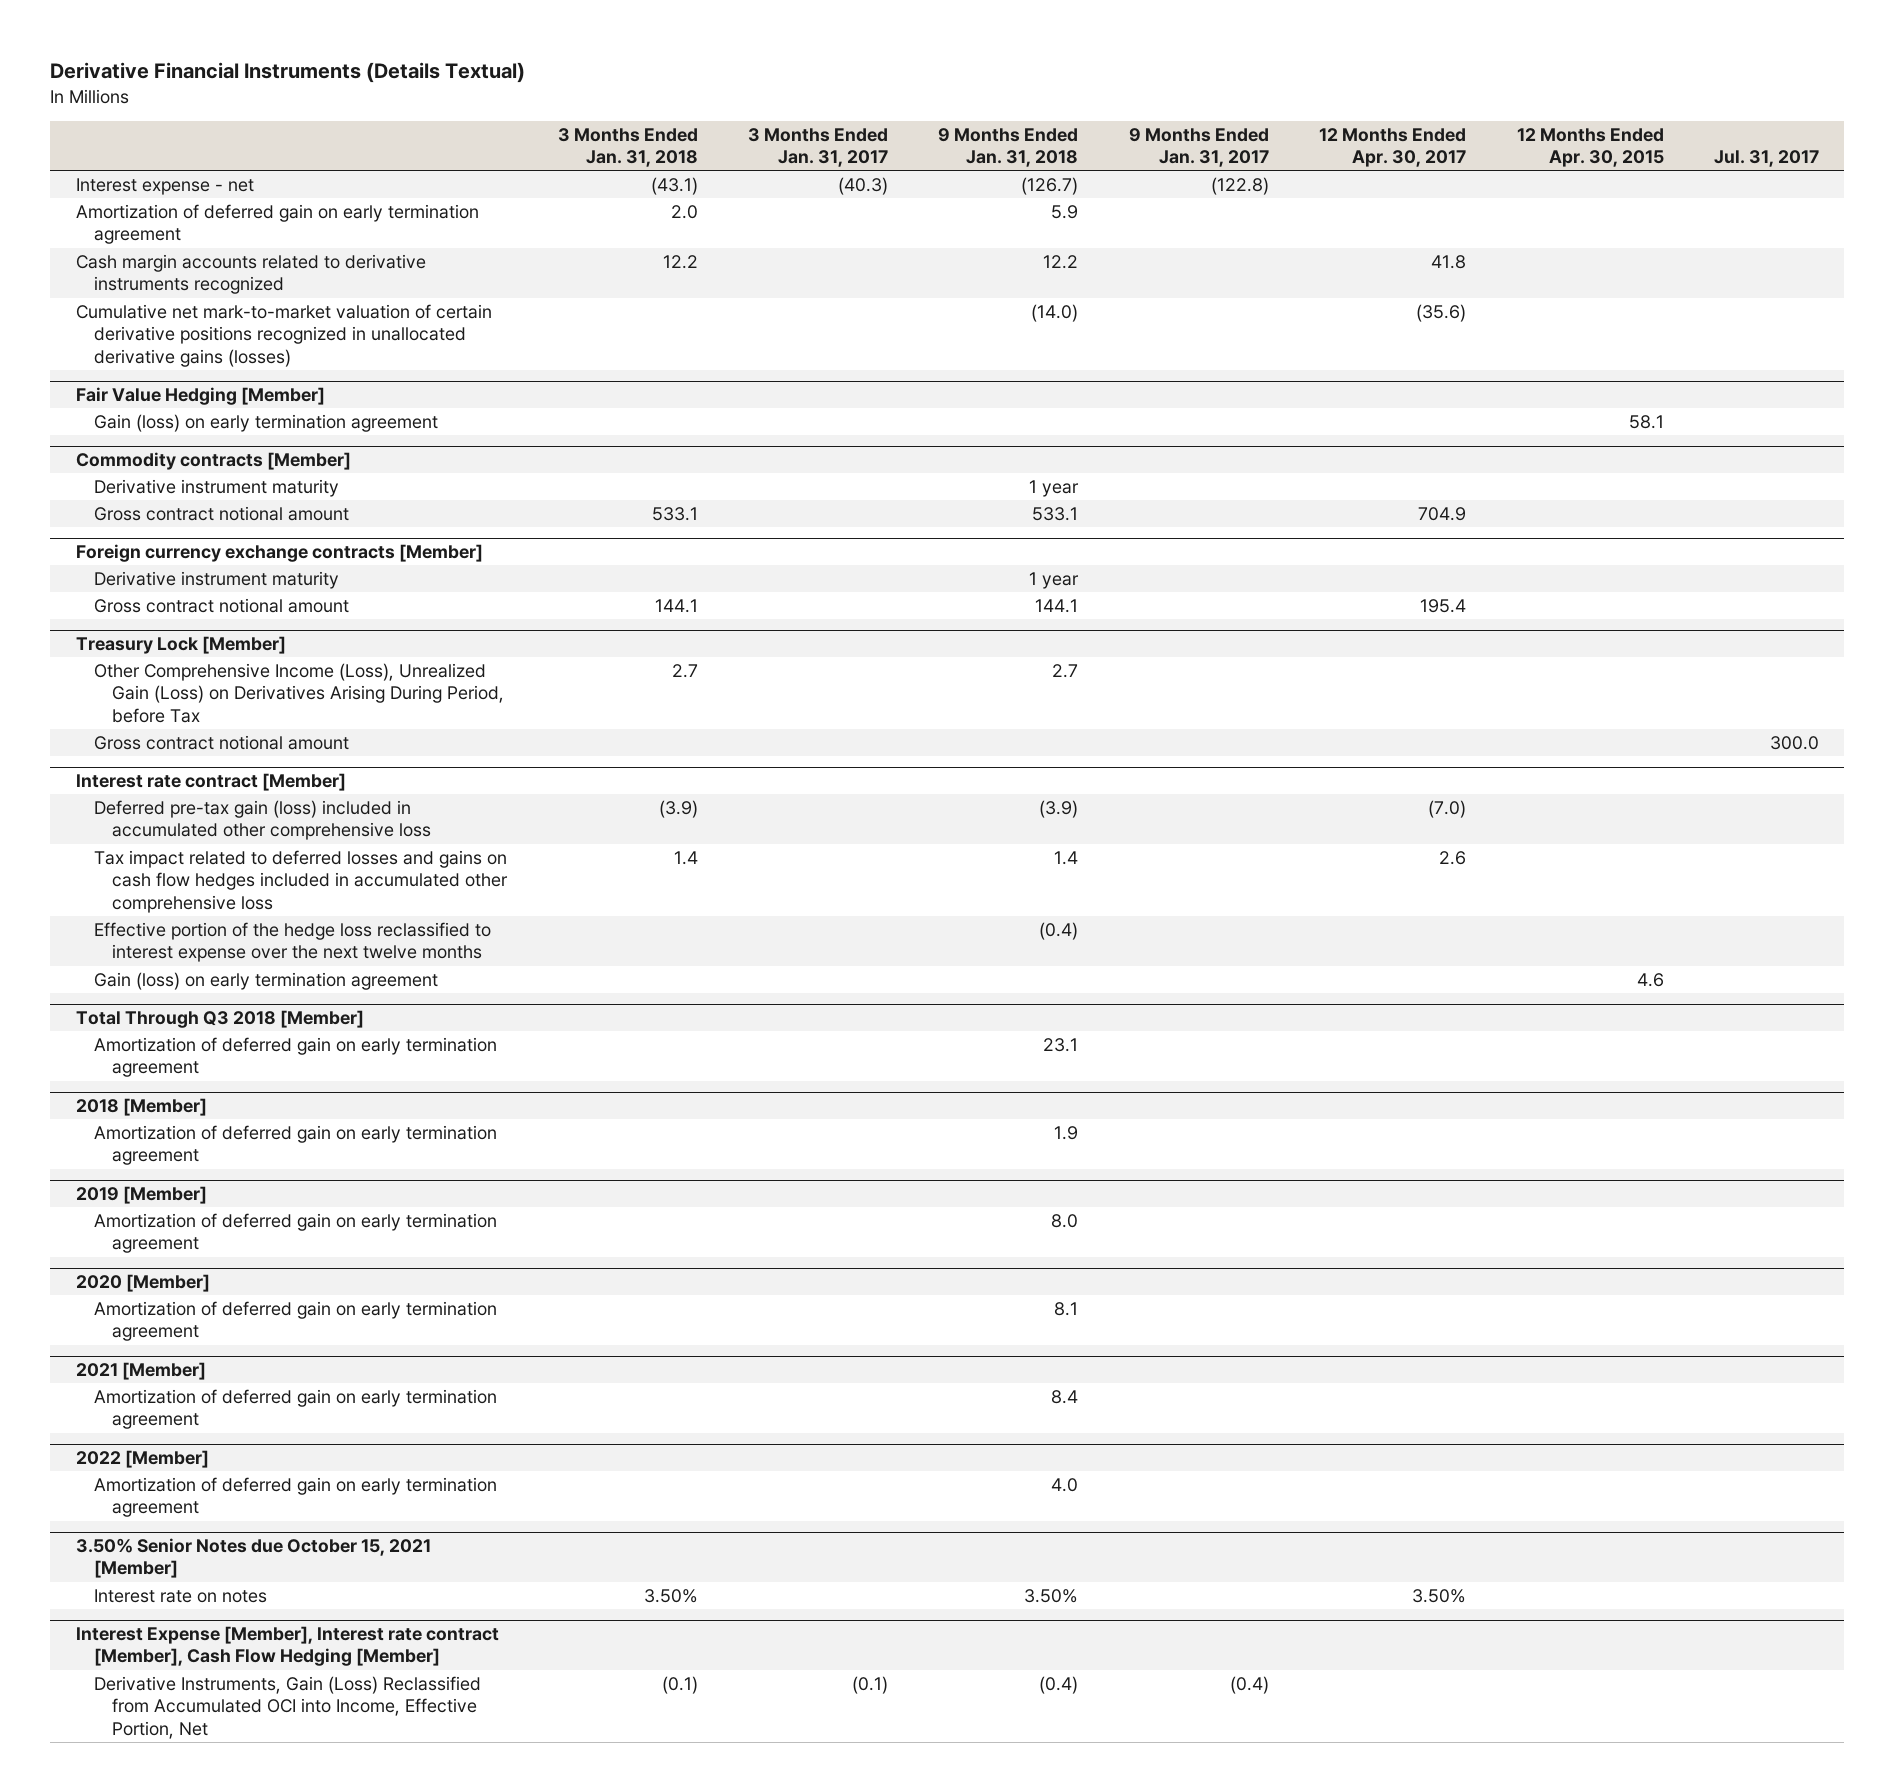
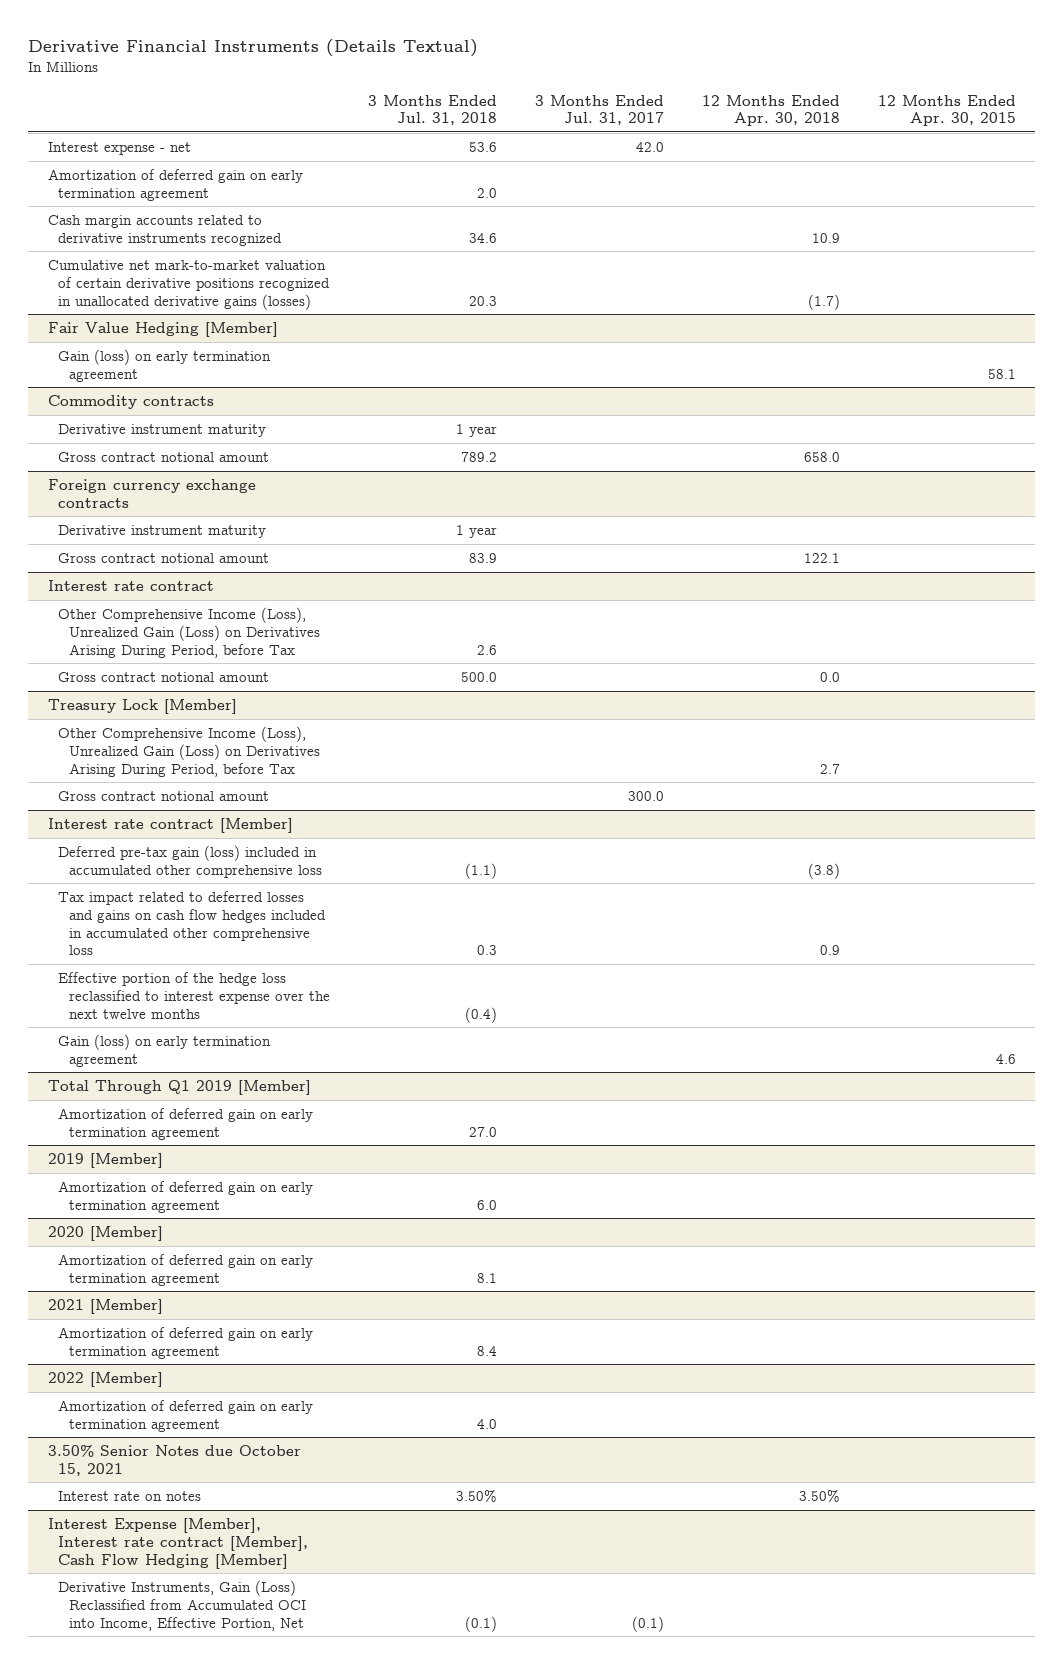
- | 3 Months Ended Jan. 31, 2018 | 3 Months Ended Jan. 31, 2017 | 9 Months Ended Jan. 31, 2018 | 9 Months Ended Jan. 31, 2017 | 12 Months Ended Apr. 30, 2017 | 12 Months Ended Apr. 30, 2015 | Jul. 31, 2017
+ | 3 Months Ended Jul. 31, 2018 | 3 Months Ended Jul. 31, 2017 | 12 Months Ended Apr. 30, 2018 | 12 Months Ended Apr. 30, 2015
- Commodity contracts [Member]
+ Commodity contracts
- Foreign currency exchange contracts [Member]
+ Foreign currency exchange contracts
+ Interest rate contract
+ Other Comprehensive Income (Loss), Unrealized Gain (Loss) on Derivatives Arising During Period, before Tax | 2.6 | | |
+ Gross contract notional amount | 500.0 | | 0.0 |
- Total Through Q3 2018 [Member]
- Amortization of deferred gain on early termination agreement | | | 23.1 | | | |
- 2018 [Member]
- Amortization of deferred gain on early termination agreement | | | 1.9 | | | |
+ Total Through Q1 2019 [Member]
+ Amortization of deferred gain on early termination agreement | 27.0 | | |
- 3.50% Senior Notes due October 15, 2021 [Member]
+ 3.50% Senior Notes due October 15, 2021

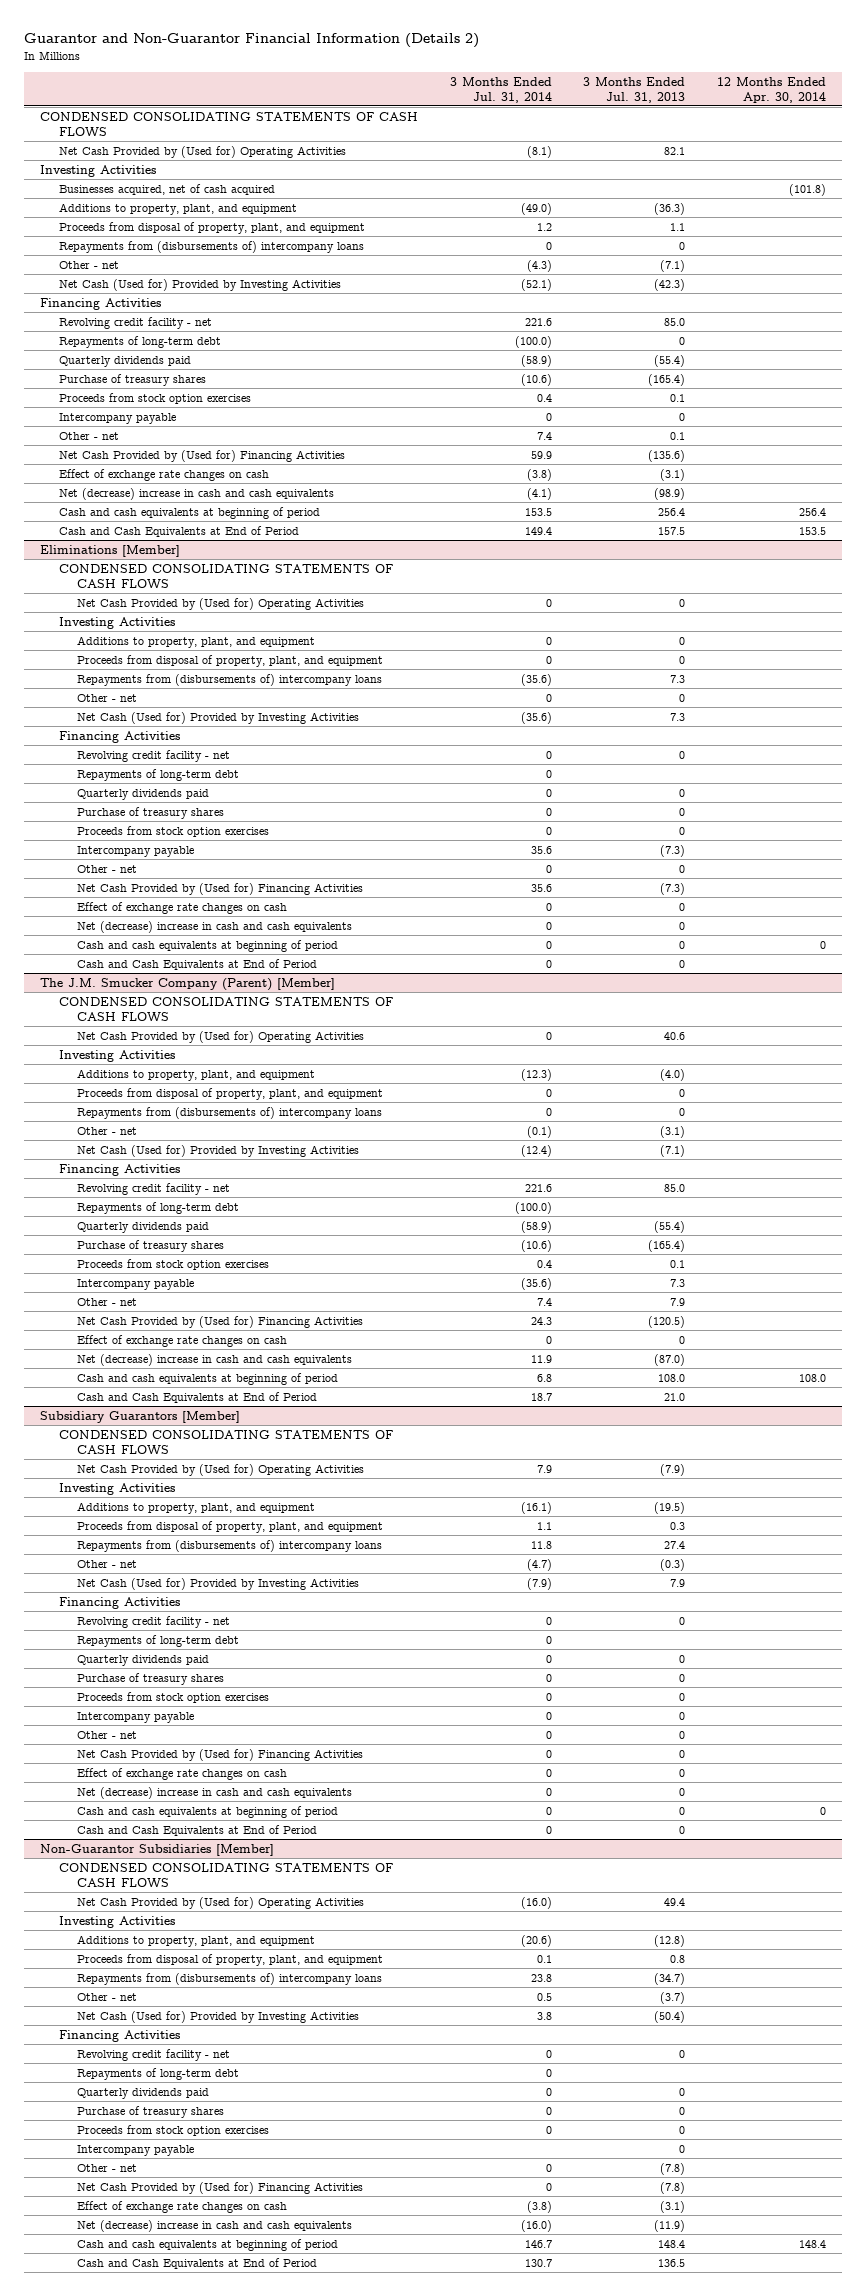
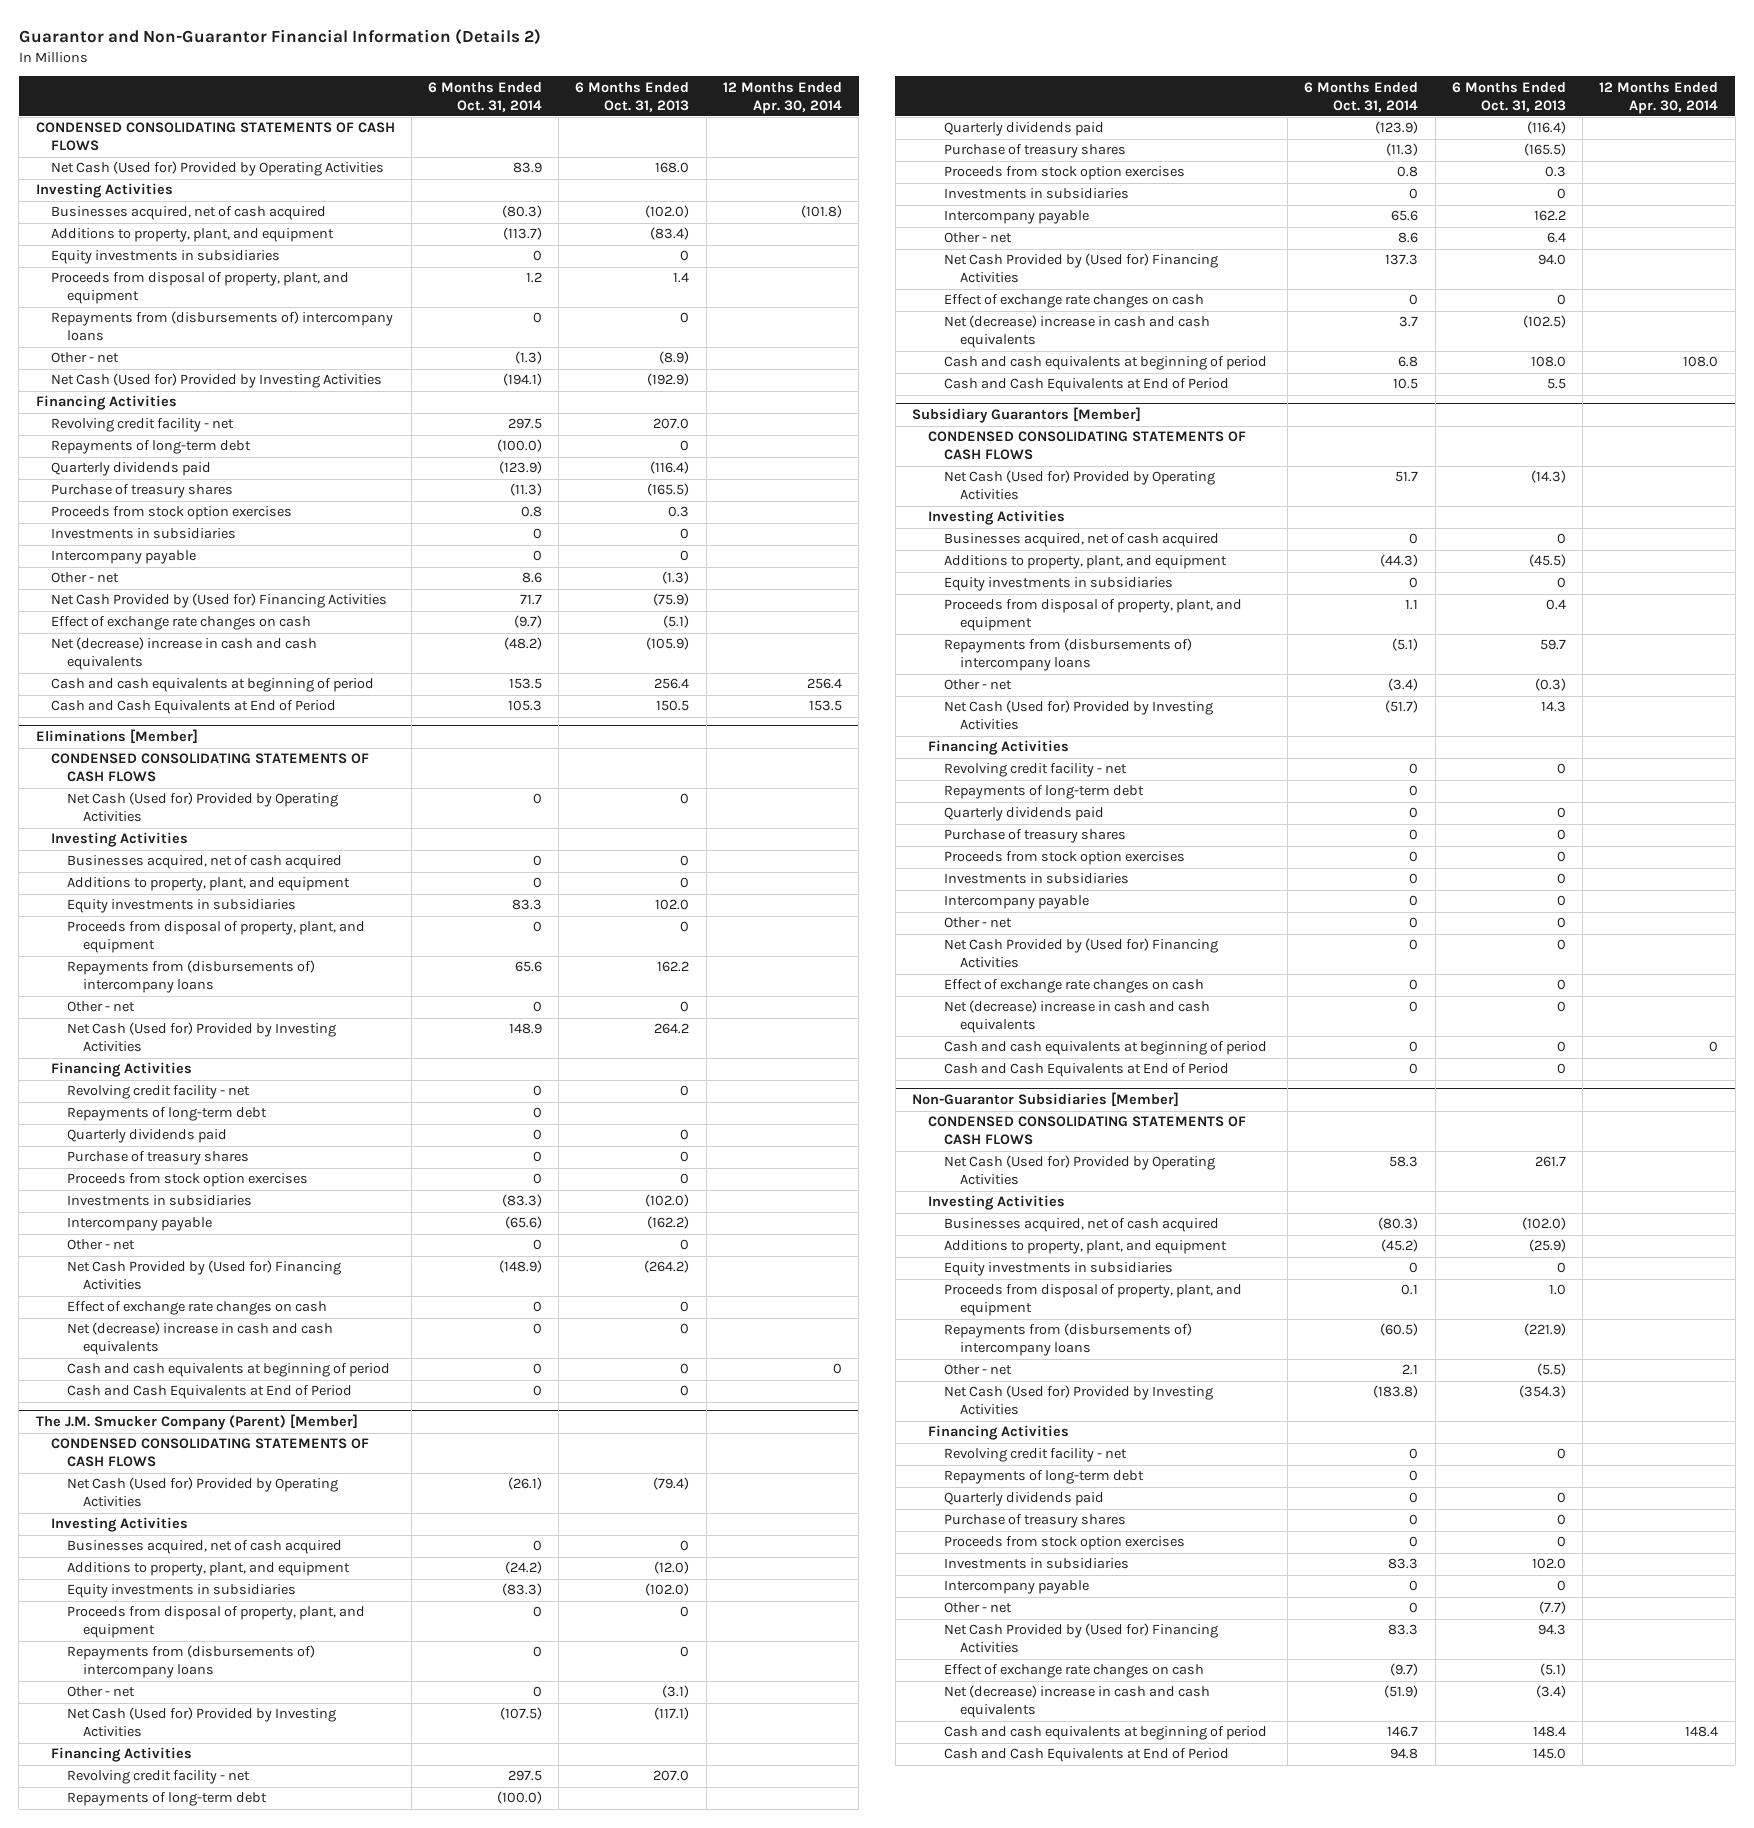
- | 3 Months Ended Jul. 31, 2014 | 3 Months Ended Jul. 31, 2013 | 12 Months Ended Apr. 30, 2014
+ | 6 Months Ended Oct. 31, 2014 | 6 Months Ended Oct. 31, 2013 | 12 Months Ended Apr. 30, 2014
- Net Cash Provided by (Used for) Operating Activities | (8.1) | 82.1 |
+ Net Cash (Used for) Provided by Operating Activities | 83.9 | 168.0 |
+ Equity investments in subsidiaries | 0 | 0 |
+ Investments in subsidiaries | 0 | 0 |
@ Eliminations [Member]
- Net Cash Provided by (Used for) Operating Activities | 0 | 0 |
+ Net Cash (Used for) Provided by Operating Activities | 0 | 0 |
+ Businesses acquired, net of cash acquired | 0 | 0 |
+ Equity investments in subsidiaries | 83.3 | 102.0 |
+ Investments in subsidiaries | (83.3) | (102.0) |
@ The J.M. Smucker Company (Parent) [Member]
- Net Cash Provided by (Used for) Operating Activities | 0 | 40.6 |
+ Net Cash (Used for) Provided by Operating Activities | (26.1) | (79.4) |
+ Businesses acquired, net of cash acquired | 0 | 0 |
+ Equity investments in subsidiaries | (83.3) | (102.0) |
+ Investments in subsidiaries | 0 | 0 |
@ Subsidiary Guarantors [Member]
- Net Cash Provided by (Used for) Operating Activities | 7.9 | (7.9) |
+ Net Cash (Used for) Provided by Operating Activities | 51.7 | (14.3) |
+ Businesses acquired, net of cash acquired | 0 | 0 |
+ Equity investments in subsidiaries | 0 | 0 |
+ Investments in subsidiaries | 0 | 0 |
@ Non-Guarantor Subsidiaries [Member]
- Net Cash Provided by (Used for) Operating Activities | (16.0) | 49.4 |
+ Net Cash (Used for) Provided by Operating Activities | 58.3 | 261.7 |
+ Businesses acquired, net of cash acquired | (80.3) | (102.0) |
+ Equity investments in subsidiaries | 0 | 0 |
+ Investments in subsidiaries | 83.3 | 102.0 |

